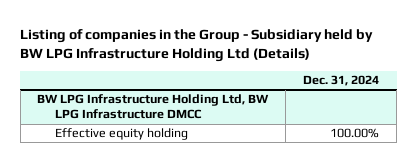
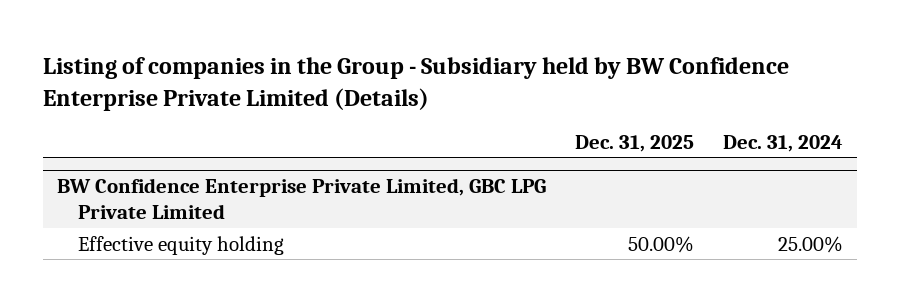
- Listing of companies in the Group - Subsidiary held by BW LPG Infrastructure Holding Ltd (Details)
+ Listing of companies in the Group - Subsidiary held by BW Confidence Enterprise Private Limited (Details)
- | Dec. 31, 2024
+ | Dec. 31, 2025 | Dec. 31, 2024
- BW LPG Infrastructure Holding Ltd, BW LPG Infrastructure DMCC
- Effective equity holding | 100.00%
+ BW Confidence Enterprise Private Limited, GBC LPG Private Limited
+ Effective equity holding | 50.00% | 25.00%

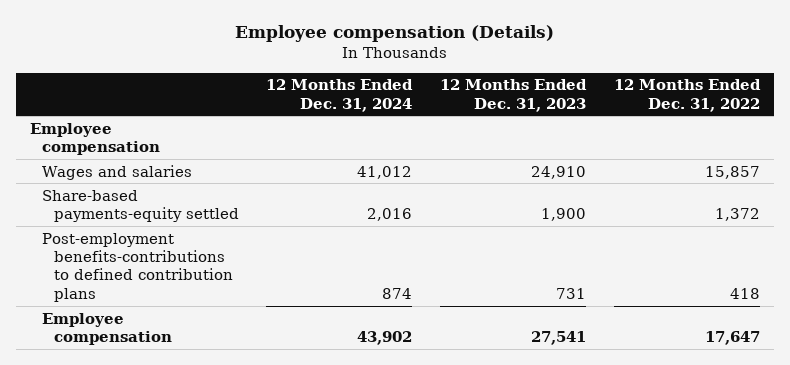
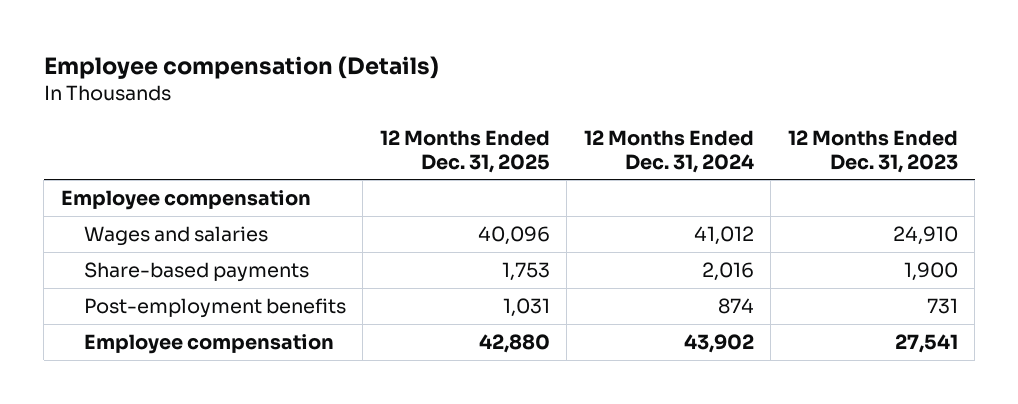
- | 12 Months Ended Dec. 31, 2024 | 12 Months Ended Dec. 31, 2023 | 12 Months Ended Dec. 31, 2022
+ | 12 Months Ended Dec. 31, 2025 | 12 Months Ended Dec. 31, 2024 | 12 Months Ended Dec. 31, 2023
- Share-based payments-equity settled | 2,016 | 1,900 | 1,372
- Post-employment benefits-contributions to defined contribution plans | 874 | 731 | 418
+ Share-based payments | 1,753 | 2,016 | 1,900
+ Post-employment benefits | 1,031 | 874 | 731

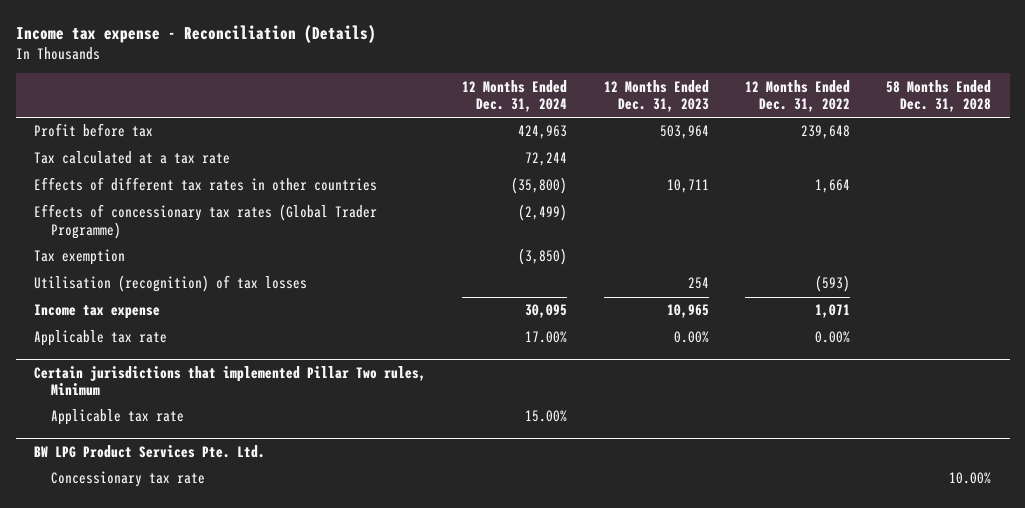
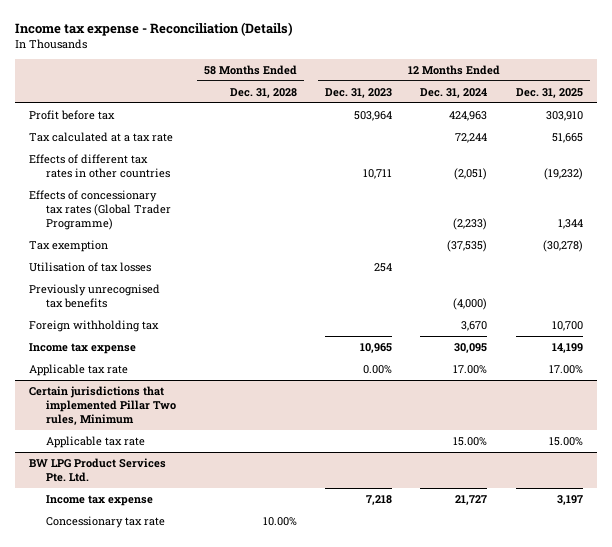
- | 12 Months Ended Dec. 31, 2024 | 12 Months Ended Dec. 31, 2023 | 12 Months Ended Dec. 31, 2022 | 58 Months Ended Dec. 31, 2028
+ | 58 Months Ended Dec. 31, 2028 | 12 Months Ended Dec. 31, 2023 | 12 Months Ended Dec. 31, 2024 | 12 Months Ended Dec. 31, 2025
- Effects of different tax rates in other countries | (35,800) | 10,711 | 1,664 |
- Effects of concessionary tax rates (Global Trader Programme) | (2,499) | | |
- Tax exemption | (3,850) | | |
- Utilisation (recognition) of tax losses | | 254 | (593) |
+ Effects of different tax rates in other countries | | 10,711 | (2,051) | (19,232)
+ Effects of concessionary tax rates (Global Trader Programme) | | | (2,233) | 1,344
+ Tax exemption | | | (37,535) | (30,278)
+ Utilisation of tax losses | | 254 | |
+ Previously unrecognised tax benefits | | | (4,000) |
+ Foreign withholding tax | | | 3,670 | 10,700
@ BW LPG Product Services Pte. Ltd.
+ Income tax expense | | 7,218 | 21,727 | 3,197

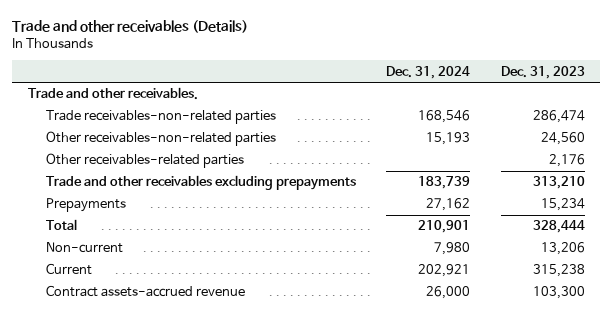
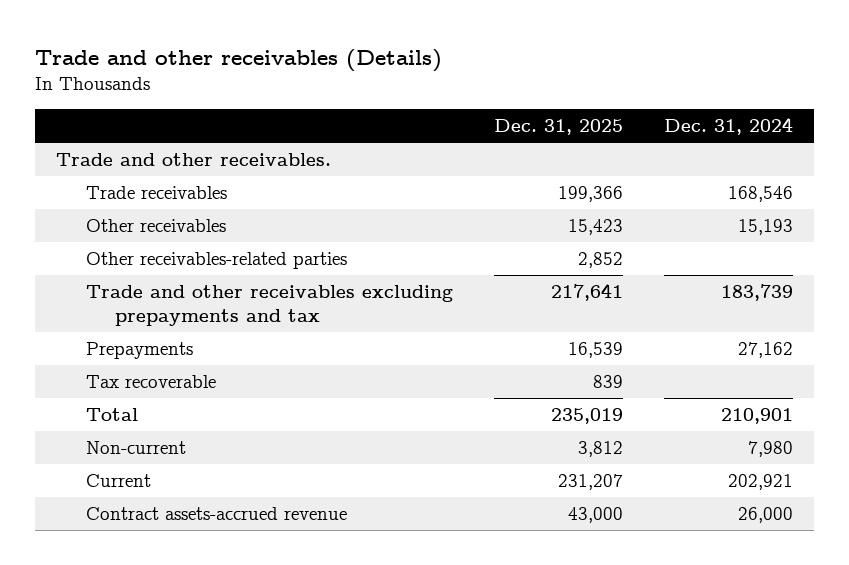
- | Dec. 31, 2024 | Dec. 31, 2023
+ | Dec. 31, 2025 | Dec. 31, 2024
- Trade receivables-non-related parties | 168,546 | 286,474
- Other receivables-non-related parties | 15,193 | 24,560
+ Trade receivables | 199,366 | 168,546
+ Other receivables | 15,423 | 15,193
- Trade and other receivables excluding prepayments | 183,739 | 313,210
+ Trade and other receivables excluding prepayments and tax | 217,641 | 183,739
+ Tax recoverable | 839 |

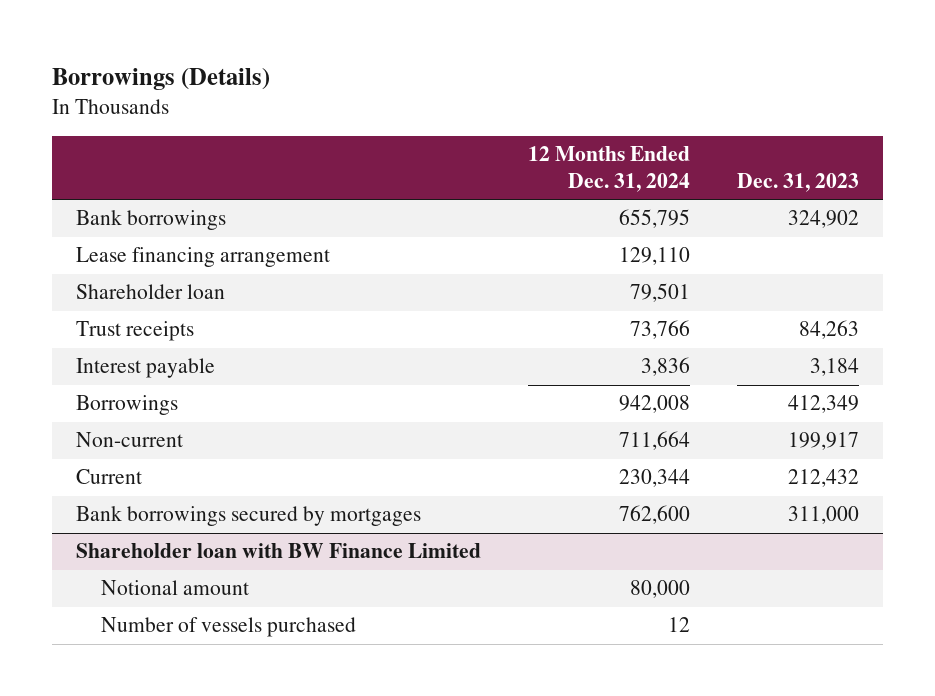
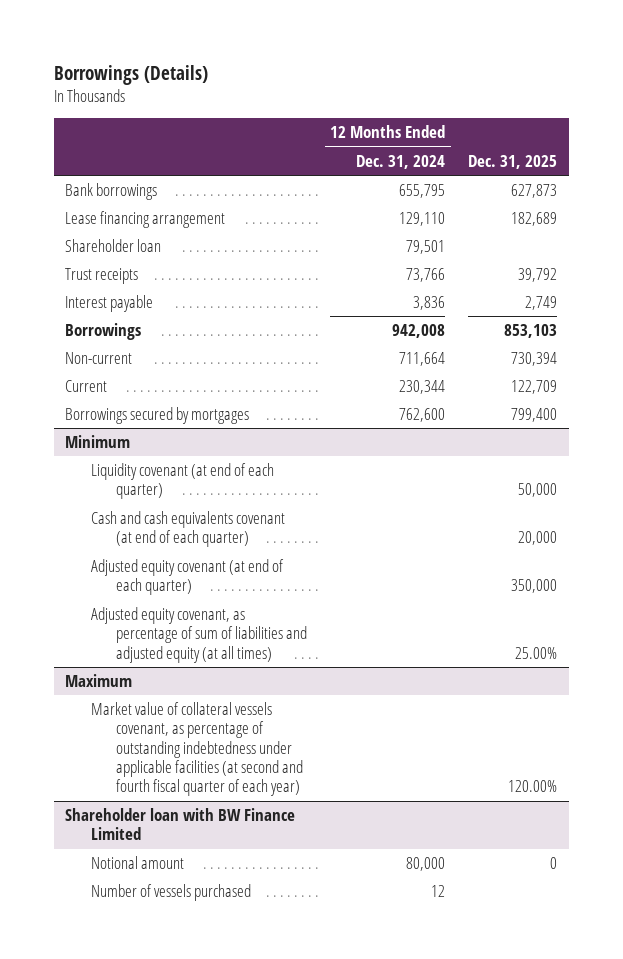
- | 12 Months Ended Dec. 31, 2024 | Dec. 31, 2023
+ | 12 Months Ended Dec. 31, 2024 | Dec. 31, 2025
- Bank borrowings secured by mortgages | 762,600 | 311,000
+ Borrowings secured by mortgages | 762,600 | 799,400
+ Minimum
+ Liquidity covenant (at end of each quarter) | | 50,000
+ Cash and cash equivalents covenant (at end of each quarter) | | 20,000
+ Adjusted equity covenant (at end of each quarter) | | 350,000
+ Adjusted equity covenant, as percentage of sum of liabilities and adjusted equity (at all times) | | 25.00%
+ Maximum
+ Market value of collateral vessels covenant, as percentage of outstanding indebtedness under applicable facilities (at second and fourth fiscal quarter of each year) | | 120.00%

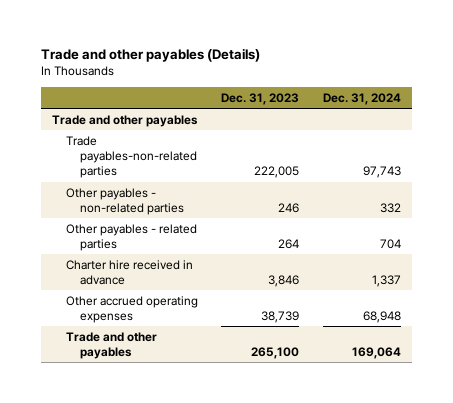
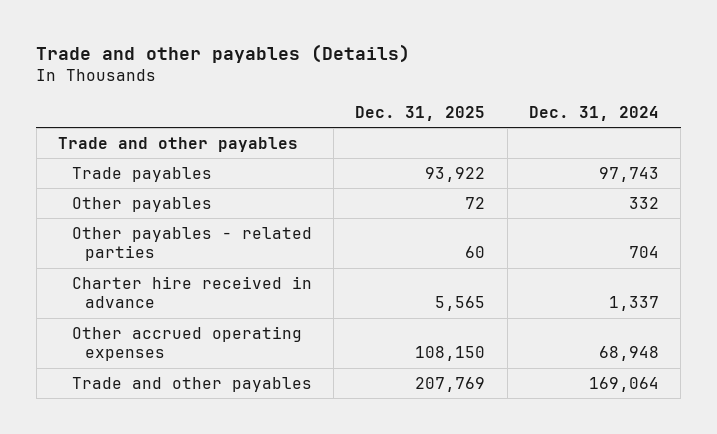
- | Dec. 31, 2023 | Dec. 31, 2024
+ | Dec. 31, 2025 | Dec. 31, 2024
- Trade payables-non-related parties | 222,005 | 97,743
- Other payables - non-related parties | 246 | 332
+ Trade payables | 93,922 | 97,743
+ Other payables | 72 | 332

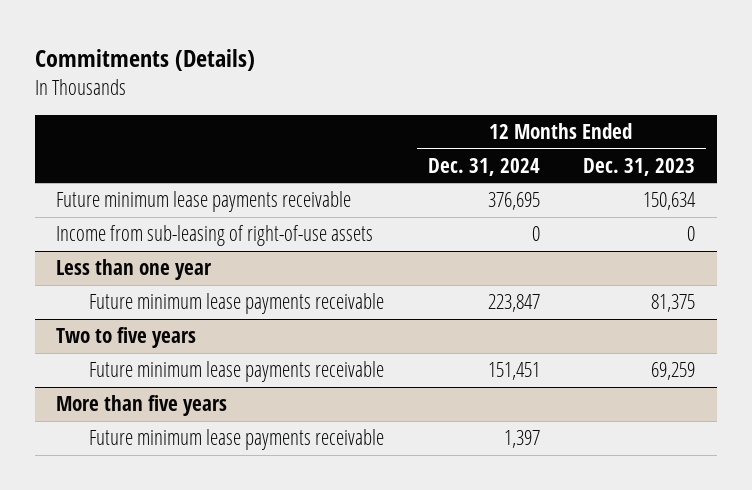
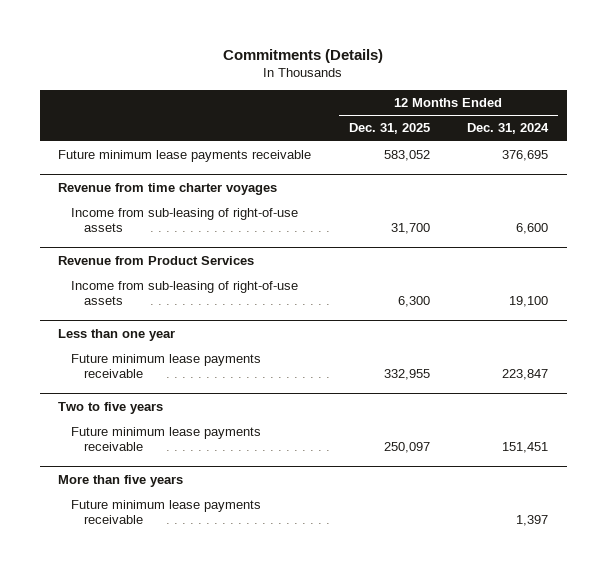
- | 12 Months Ended Dec. 31, 2024 | 12 Months Ended Dec. 31, 2023
+ | 12 Months Ended Dec. 31, 2025 | 12 Months Ended Dec. 31, 2024
- Income from sub-leasing of right-of-use assets | 0 | 0
+ Revenue from time charter voyages
+ Income from sub-leasing of right-of-use assets | 31,700 | 6,600
+ Revenue from Product Services
+ Income from sub-leasing of right-of-use assets | 6,300 | 19,100

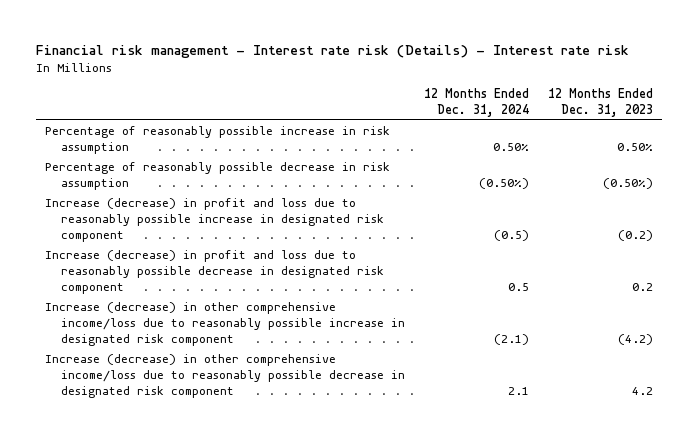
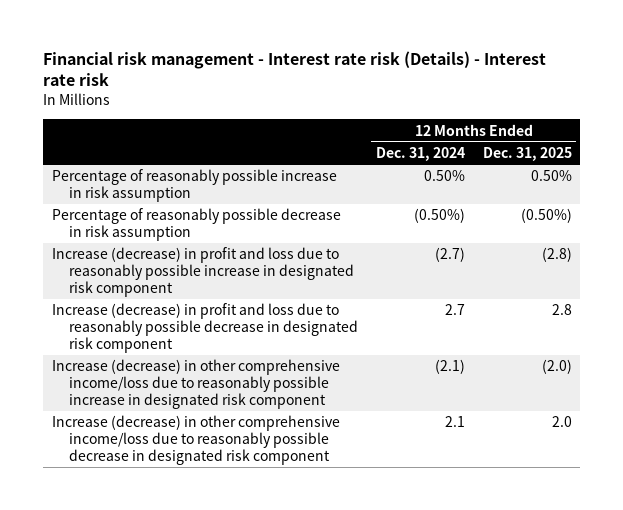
- | 12 Months Ended Dec. 31, 2024 | 12 Months Ended Dec. 31, 2023
+ | 12 Months Ended Dec. 31, 2024 | 12 Months Ended Dec. 31, 2025
- Increase (decrease) in profit and loss due to reasonably possible increase in designated risk component | (0.5) | (0.2)
- Increase (decrease) in profit and loss due to reasonably possible decrease in designated risk component | 0.5 | 0.2
+ Increase (decrease) in profit and loss due to reasonably possible increase in designated risk component | (2.7) | (2.8)
+ Increase (decrease) in profit and loss due to reasonably possible decrease in designated risk component | 2.7 | 2.8

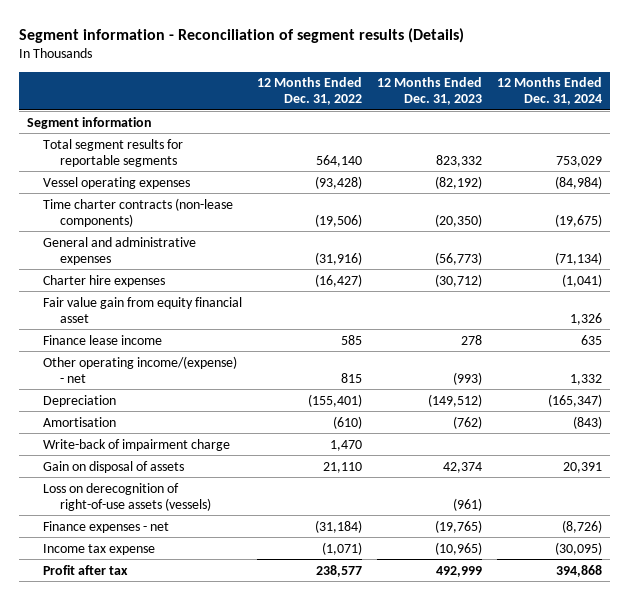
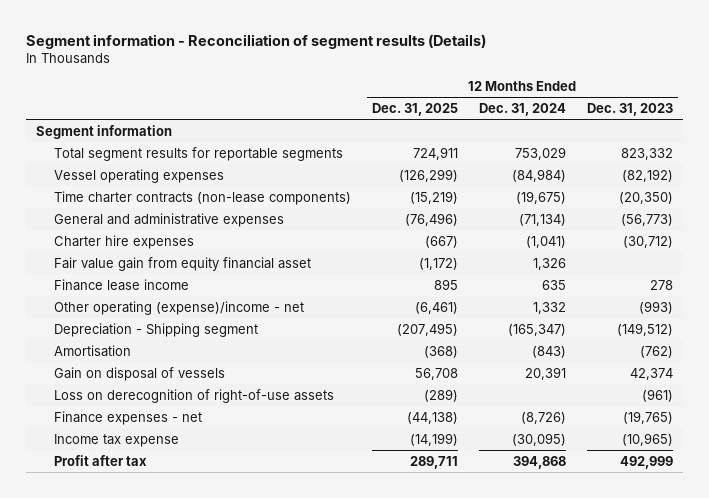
- | 12 Months Ended Dec. 31, 2022 | 12 Months Ended Dec. 31, 2023 | 12 Months Ended Dec. 31, 2024
+ | 12 Months Ended Dec. 31, 2025 | 12 Months Ended Dec. 31, 2024 | 12 Months Ended Dec. 31, 2023
- Other operating income/(expense) - net | 815 | (993) | 1,332
- Depreciation | (155,401) | (149,512) | (165,347)
+ Other operating (expense)/income - net | (6,461) | 1,332 | (993)
+ Depreciation - Shipping segment | (207,495) | (165,347) | (149,512)
- Write-back of impairment charge | 1,470 | |
- Gain on disposal of assets | 21,110 | 42,374 | 20,391
- Loss on derecognition of right-of-use assets (vessels) | | (961) |
+ Gain on disposal of vessels | 56,708 | 20,391 | 42,374
+ Loss on derecognition of right-of-use assets | (289) | | (961)

